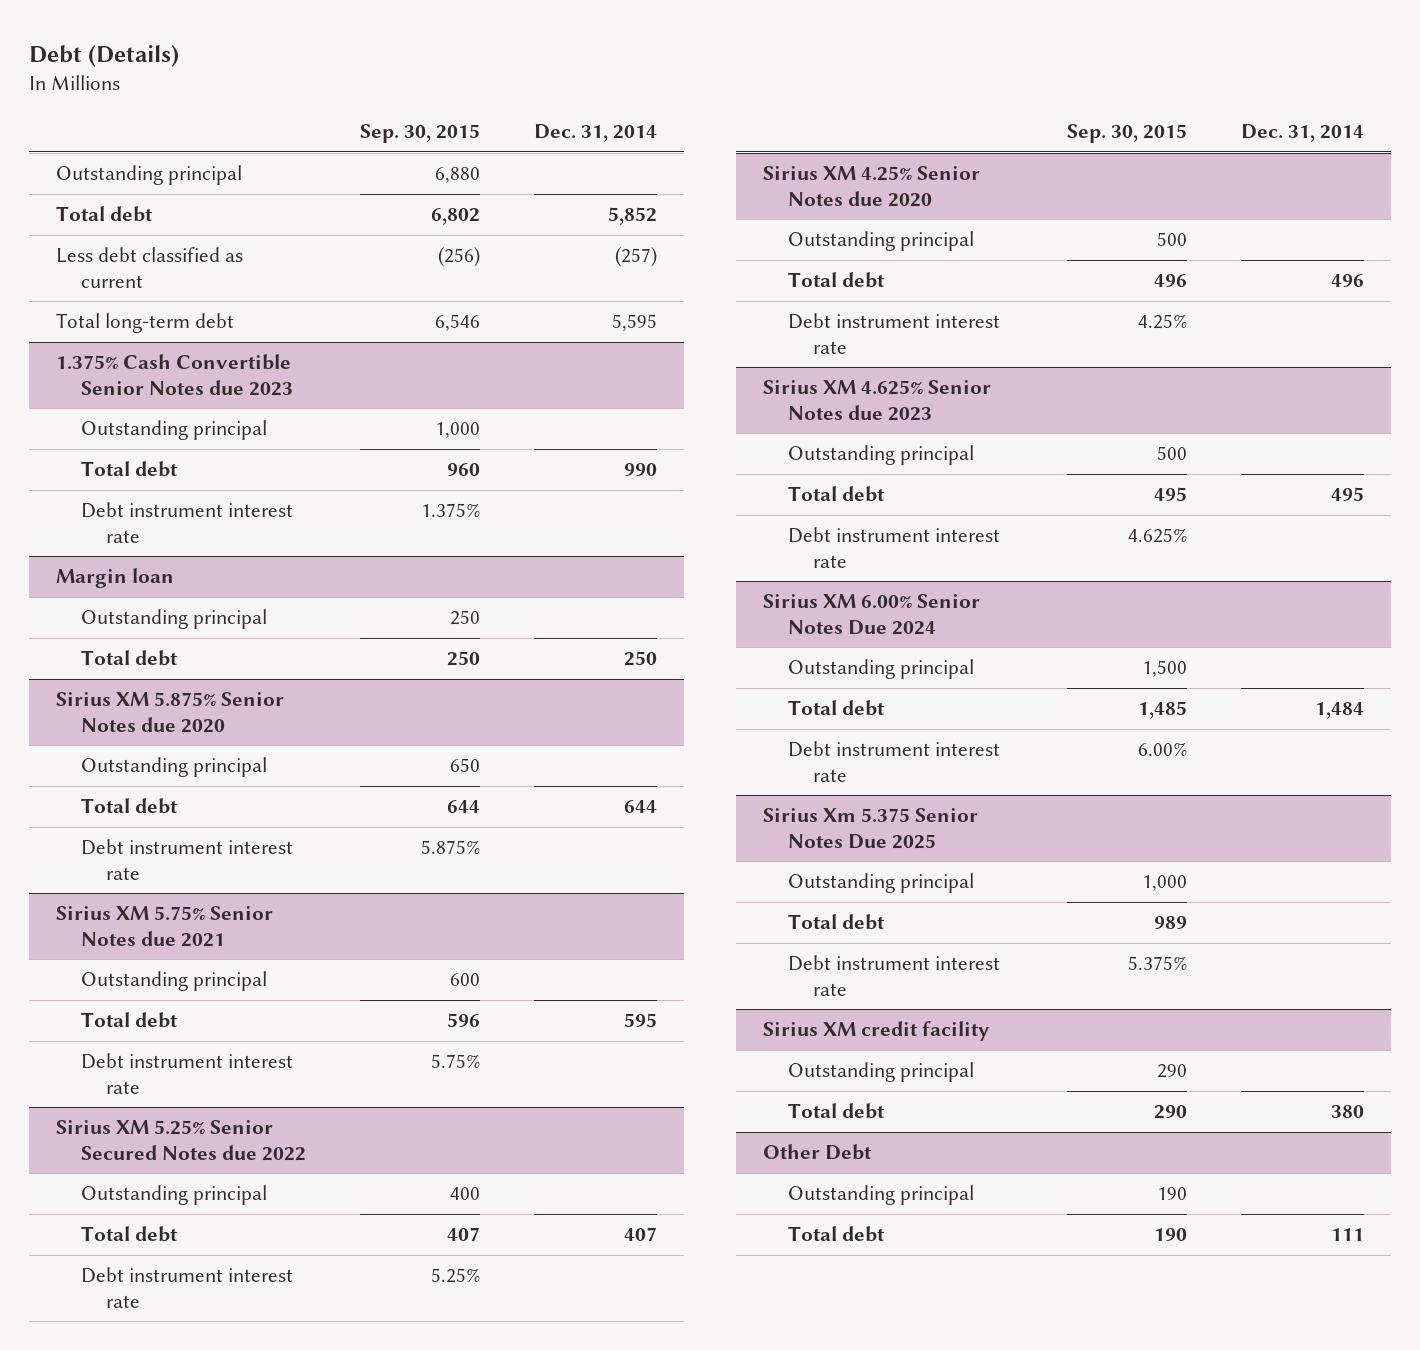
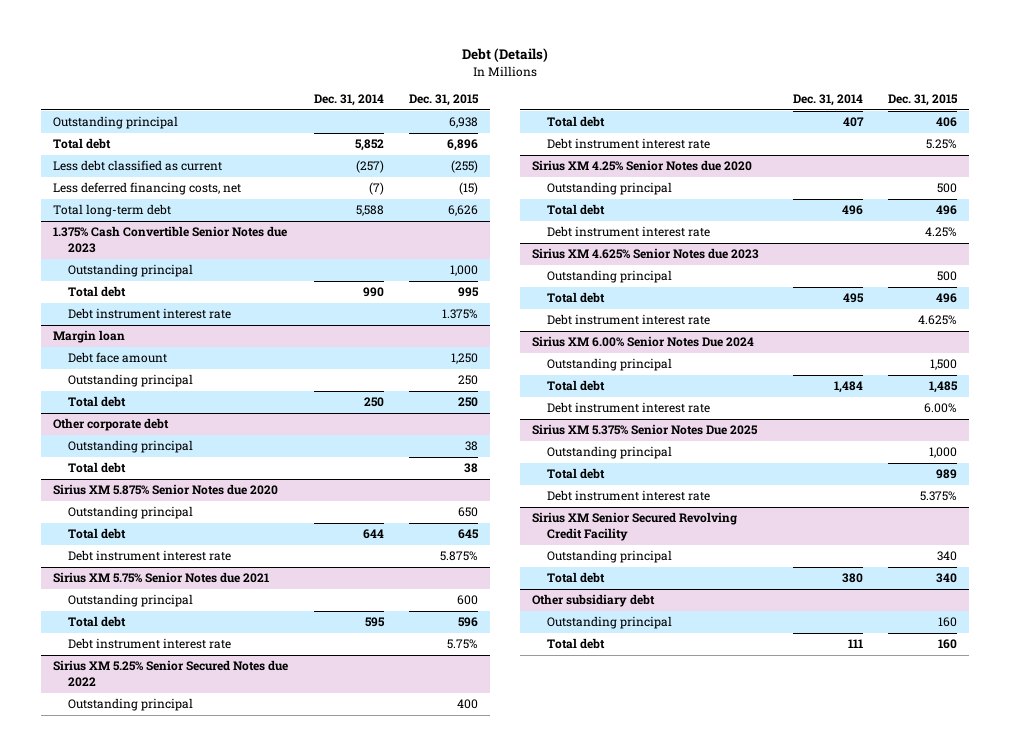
- | Sep. 30, 2015 | Dec. 31, 2014
+ | Dec. 31, 2014 | Dec. 31, 2015
- Total long-term debt | 6,546 | 5,595
+ Less deferred financing costs, net | (7) | (15)
+ Total long-term debt | 5,588 | 6,626
@ Margin loan
+ Debt face amount | | 1,250
+ Other corporate debt
+ Outstanding principal | | 38
+ Total debt | | 38
- Sirius Xm 5.375 Senior Notes Due 2025
+ Sirius XM 5.375% Senior Notes Due 2025
- Sirius XM credit facility
+ Sirius XM Senior Secured Revolving Credit Facility
- Other Debt
+ Other subsidiary debt

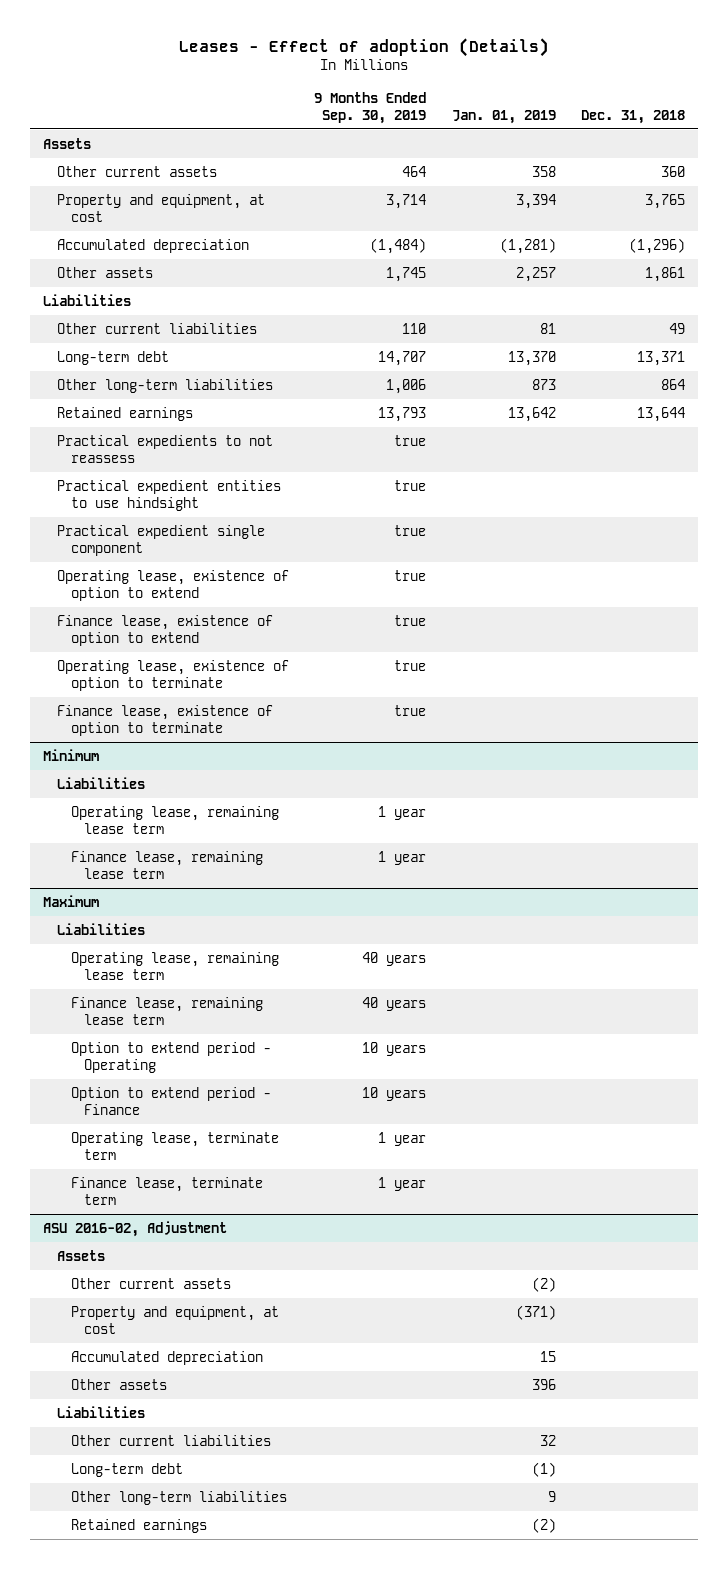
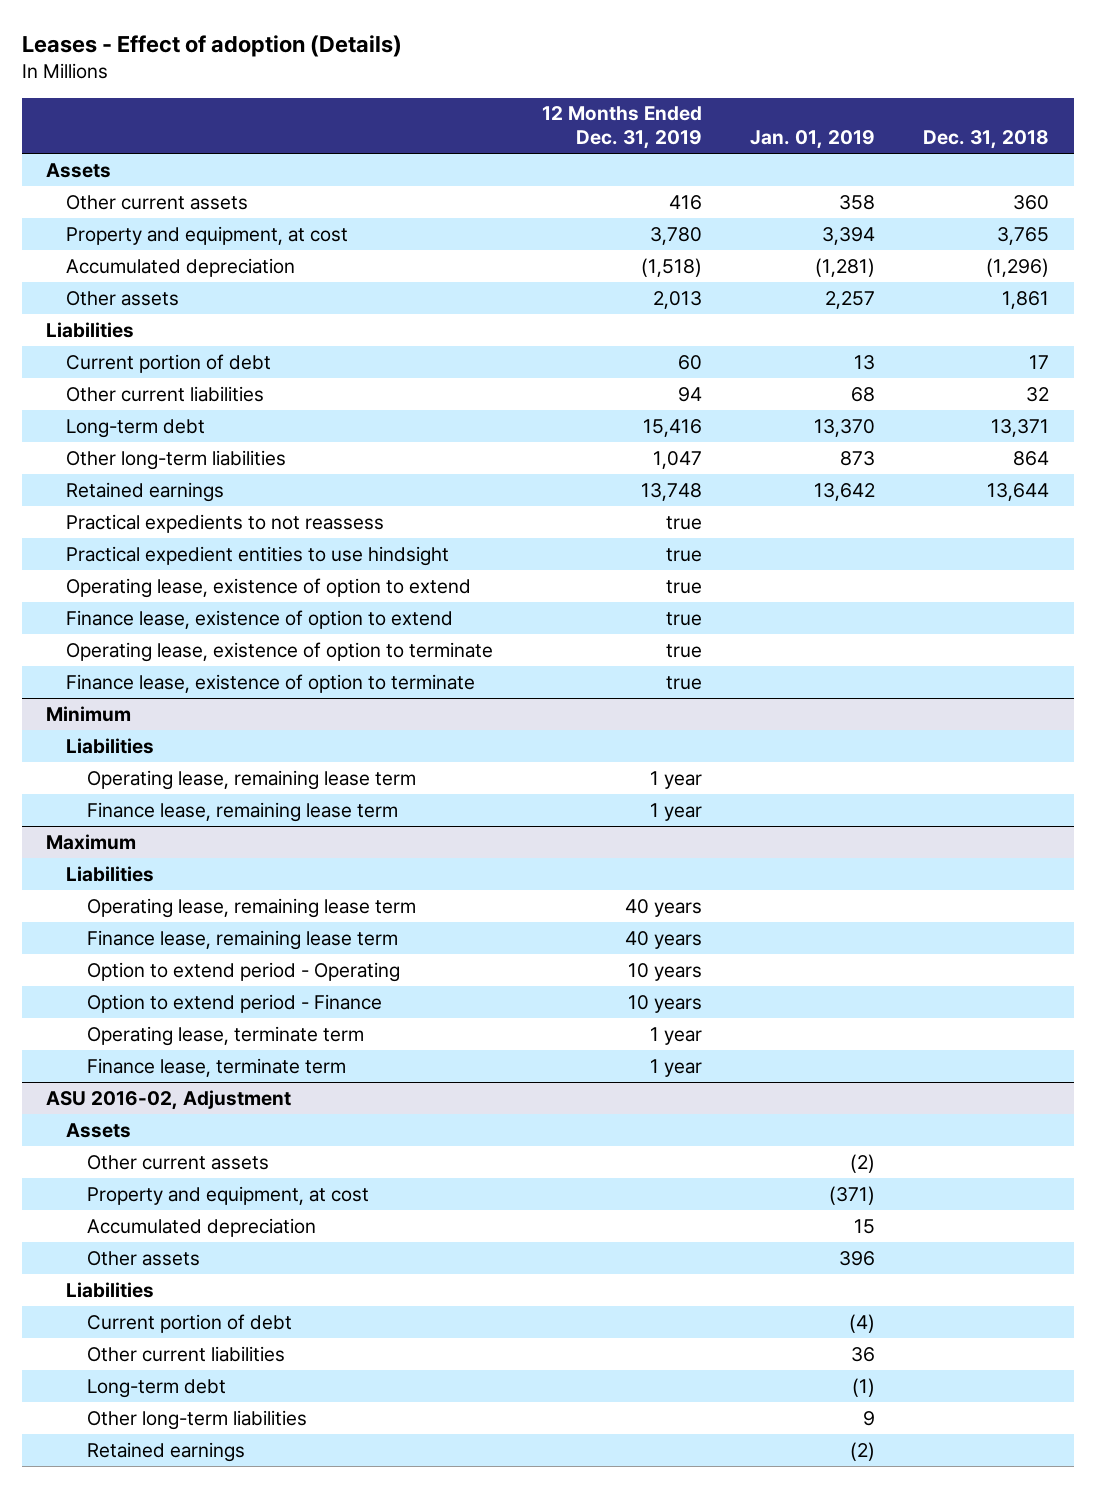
- | 9 Months Ended Sep. 30, 2019 | Jan. 01, 2019 | Dec. 31, 2018
+ | 12 Months Ended Dec. 31, 2019 | Jan. 01, 2019 | Dec. 31, 2018
- Other current liabilities | 110 | 81 | 49
+ Current portion of debt | 60 | 13 | 17
+ Other current liabilities | 94 | 68 | 32
- Practical expedient single component | true | |
@ ASU 2016-02, Adjustment
- Other current liabilities | | 32 |
+ Current portion of debt | | (4) |
+ Other current liabilities | | 36 |

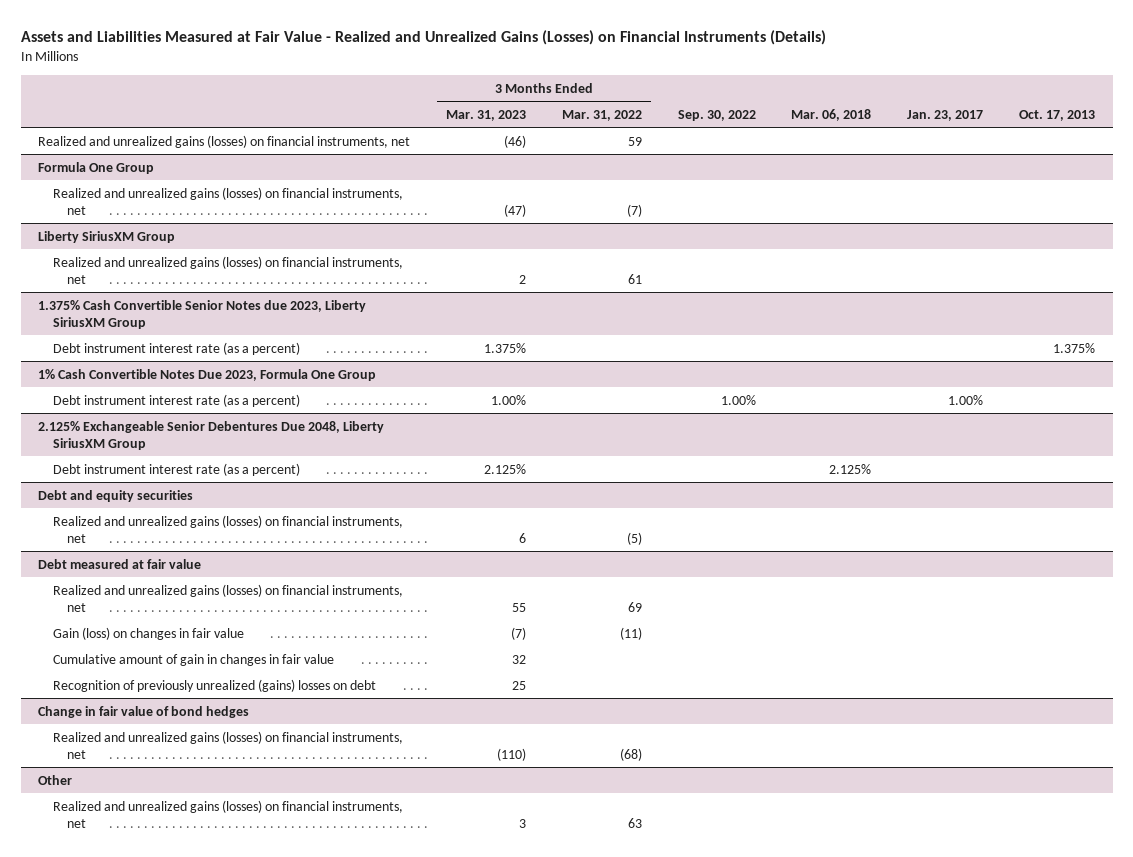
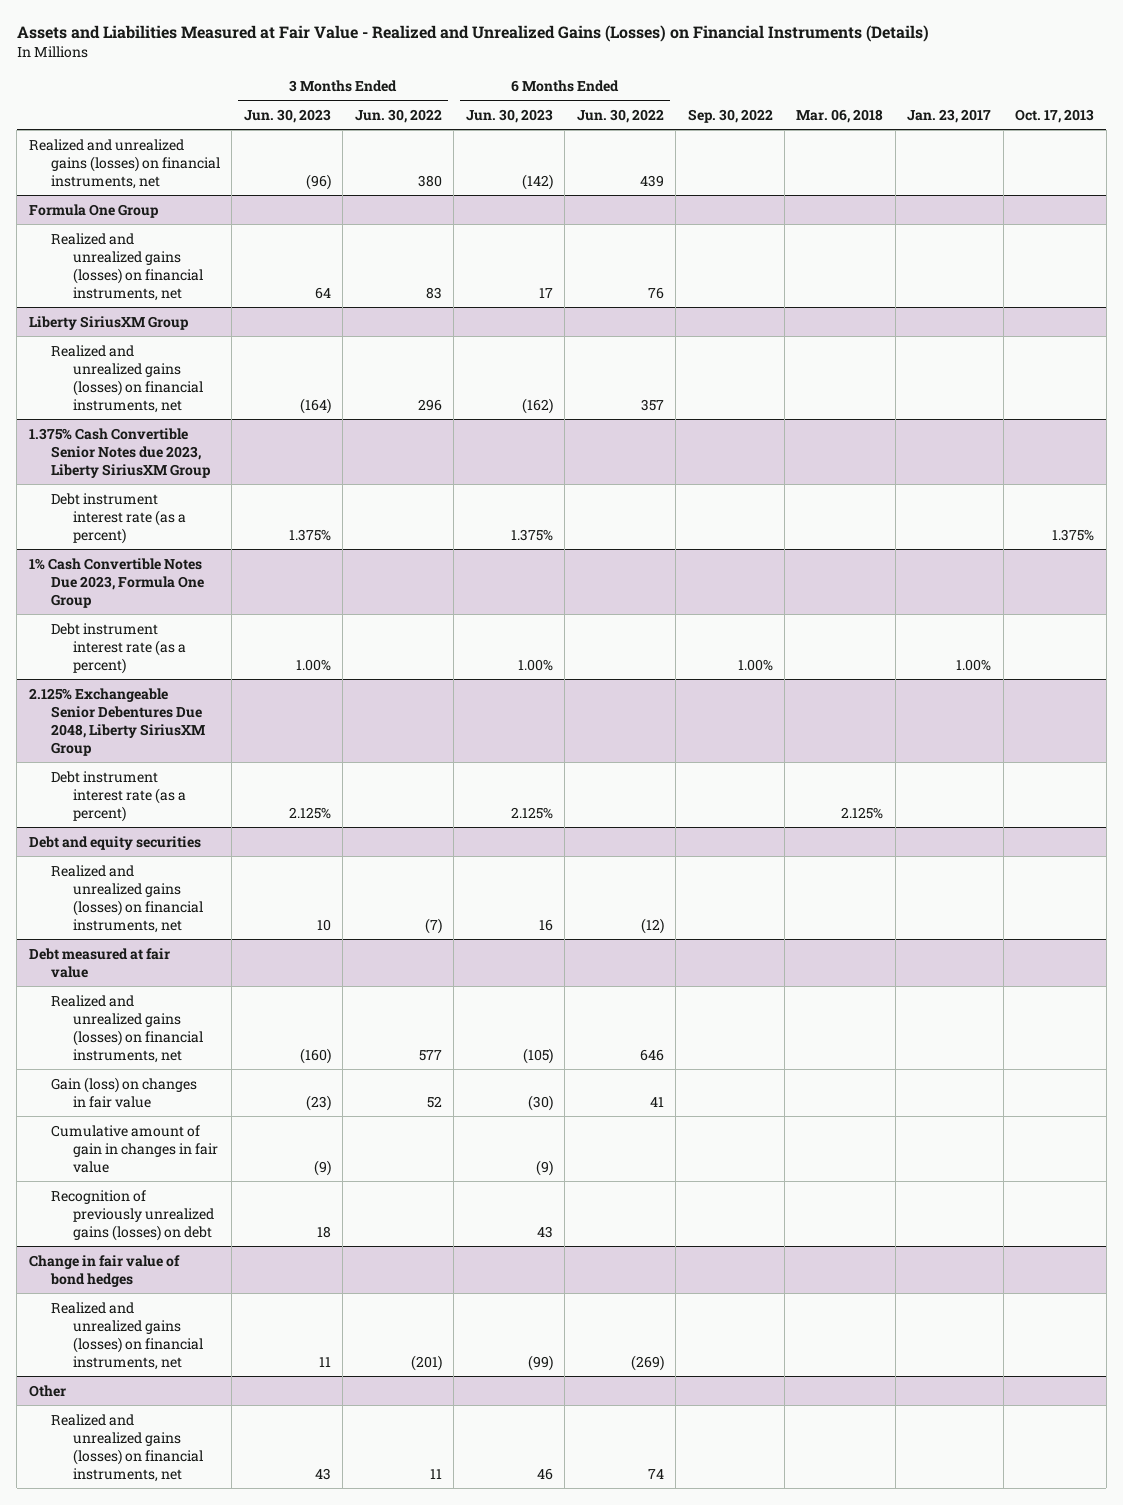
- | 3 Months Ended Mar. 31, 2023 | 3 Months Ended Mar. 31, 2022 | Sep. 30, 2022 | Mar. 06, 2018 | Jan. 23, 2017 | Oct. 17, 2013
+ | 3 Months Ended Jun. 30, 2023 | 3 Months Ended Jun. 30, 2022 | 6 Months Ended Jun. 30, 2023 | 6 Months Ended Jun. 30, 2022 | Sep. 30, 2022 | Mar. 06, 2018 | Jan. 23, 2017 | Oct. 17, 2013
@ Debt measured at fair value
- Recognition of previously unrealized (gains) losses on debt | 25 | | | | |
+ Recognition of previously unrealized gains (losses) on debt | 18 | | 43 | | | | |

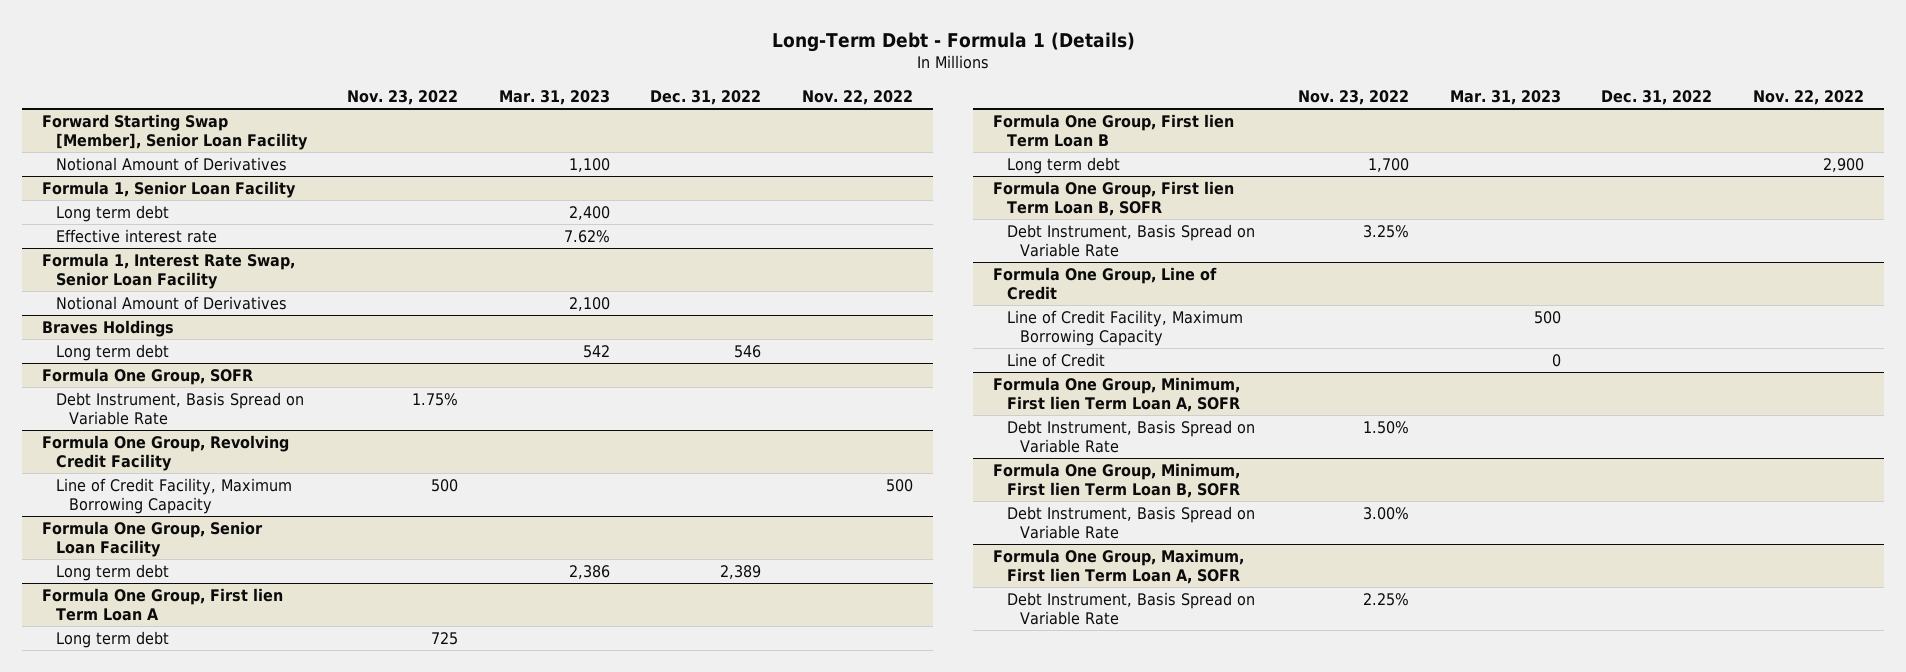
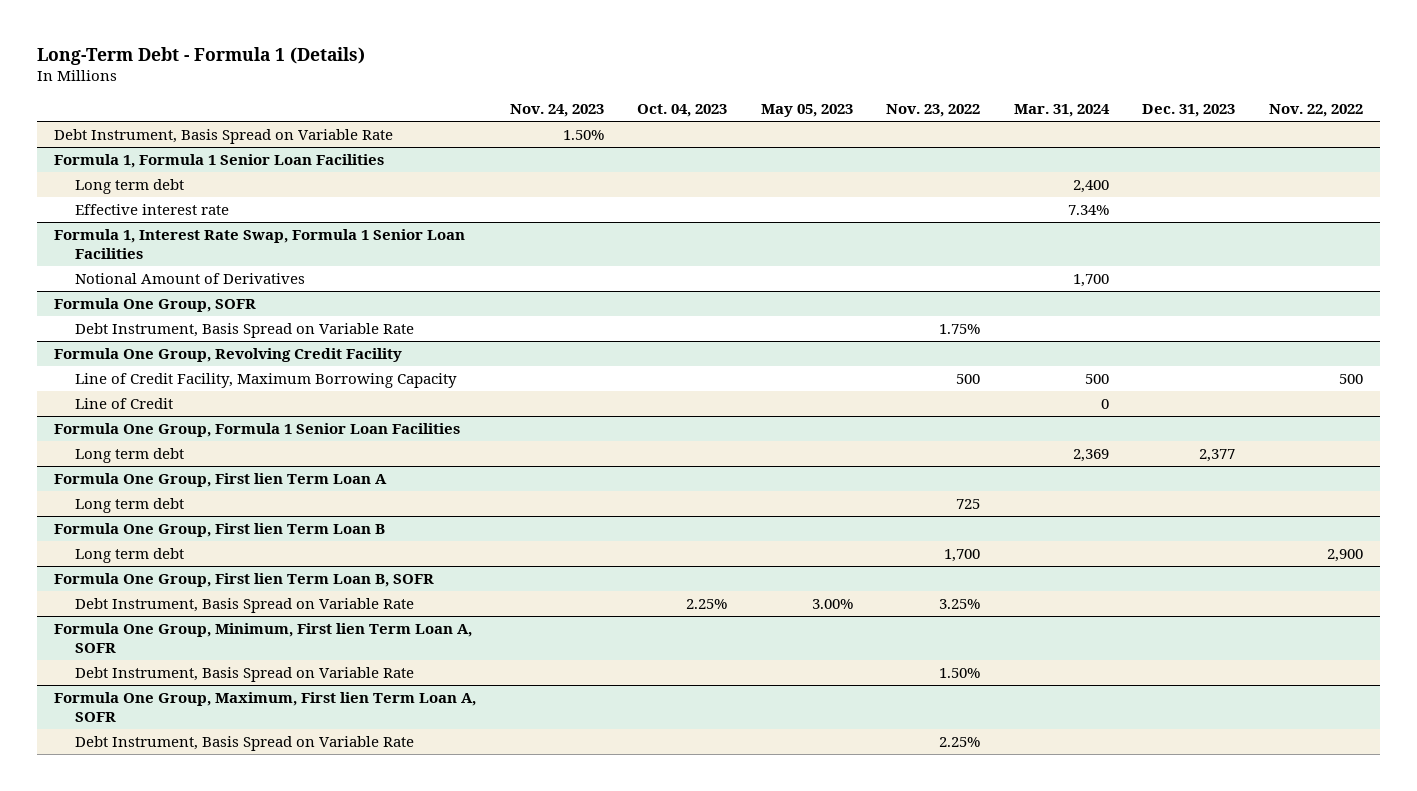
- | Nov. 23, 2022 | Mar. 31, 2023 | Dec. 31, 2022 | Nov. 22, 2022
+ | Nov. 24, 2023 | Oct. 04, 2023 | May 05, 2023 | Nov. 23, 2022 | Mar. 31, 2024 | Dec. 31, 2023 | Nov. 22, 2022
- Forward Starting Swap [Member], Senior Loan Facility
- Notional Amount of Derivatives | | 1,100 | |
- Formula 1, Senior Loan Facility
+ Debt Instrument, Basis Spread on Variable Rate | 1.50% | | | | | |
+ Formula 1, Formula 1 Senior Loan Facilities
- Formula 1, Interest Rate Swap, Senior Loan Facility
+ Formula 1, Interest Rate Swap, Formula 1 Senior Loan Facilities
- Braves Holdings
- Long term debt | | 542 | 546 |
- Formula One Group, Senior Loan Facility
@ Formula One Group, Revolving Credit Facility
+ Line of Credit | | | | | 0 | |
+ Formula One Group, Formula 1 Senior Loan Facilities
- Formula One Group, Line of Credit
- Line of Credit Facility, Maximum Borrowing Capacity | | 500 | |
- Line of Credit | | 0 | |
- Formula One Group, Minimum, First lien Term Loan B, SOFR
- Debt Instrument, Basis Spread on Variable Rate | 3.00% | | |

